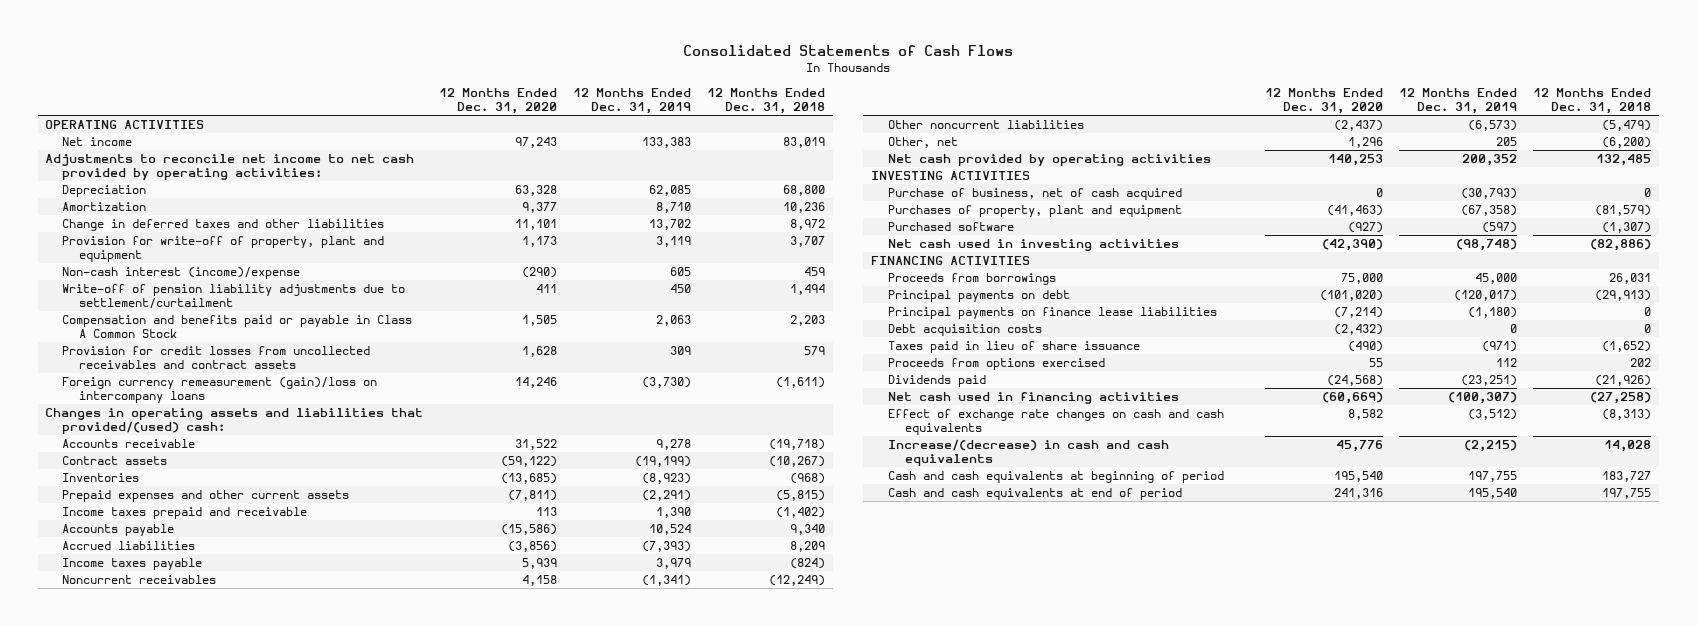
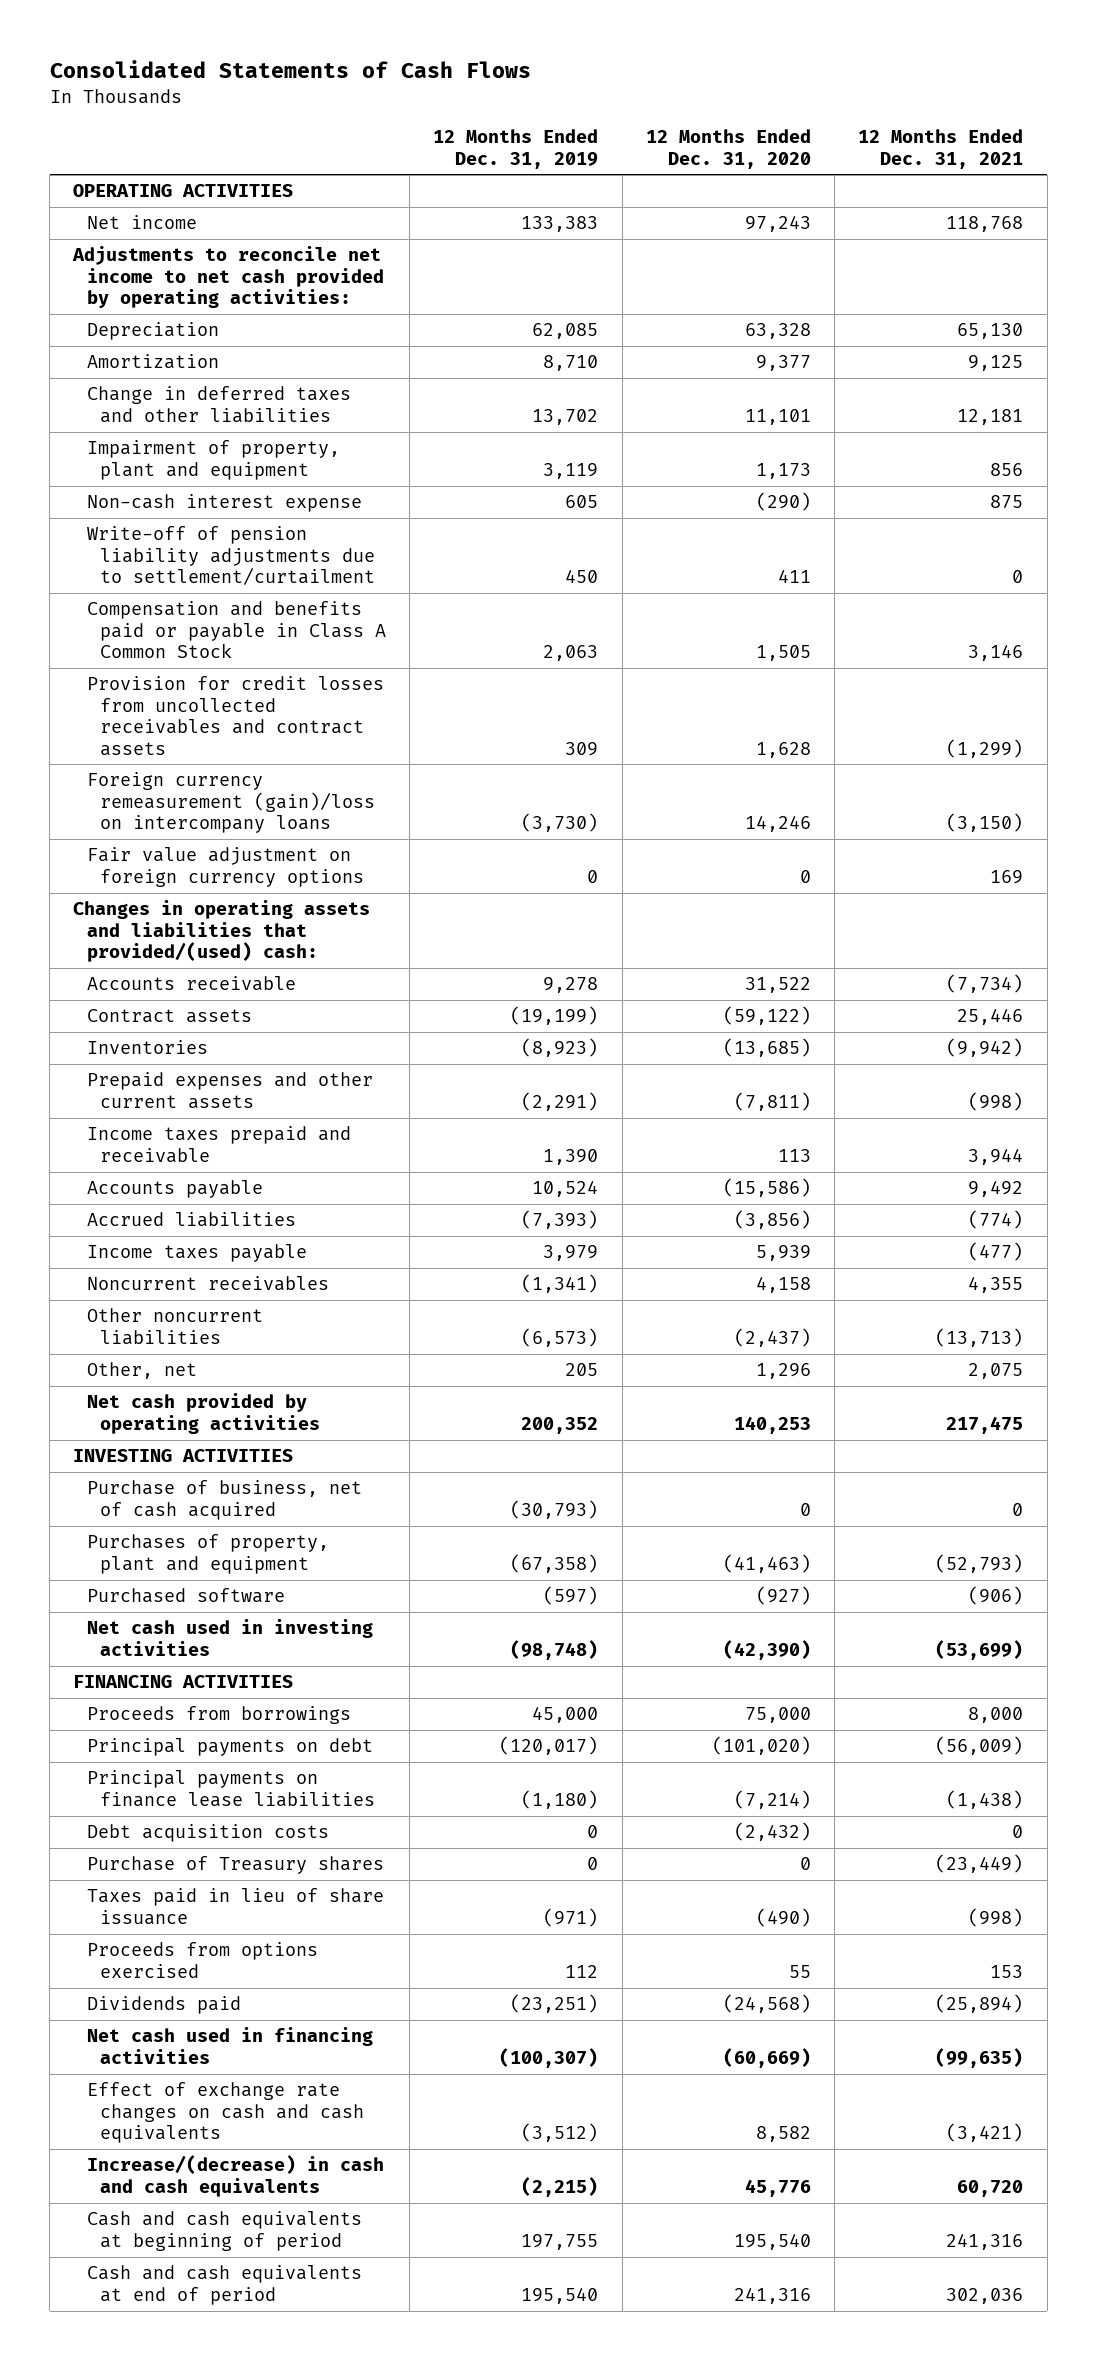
- | 12 Months Ended Dec. 31, 2020 | 12 Months Ended Dec. 31, 2019 | 12 Months Ended Dec. 31, 2018
+ | 12 Months Ended Dec. 31, 2019 | 12 Months Ended Dec. 31, 2020 | 12 Months Ended Dec. 31, 2021
- Provision for write-off of property, plant and equipment | 1,173 | 3,119 | 3,707
- Non-cash interest (income)/expense | (290) | 605 | 459
+ Impairment of property, plant and equipment | 3,119 | 1,173 | 856
+ Non-cash interest expense | 605 | (290) | 875
+ Fair value adjustment on foreign currency options | 0 | 0 | 169
+ Purchase of Treasury shares | 0 | 0 | (23,449)

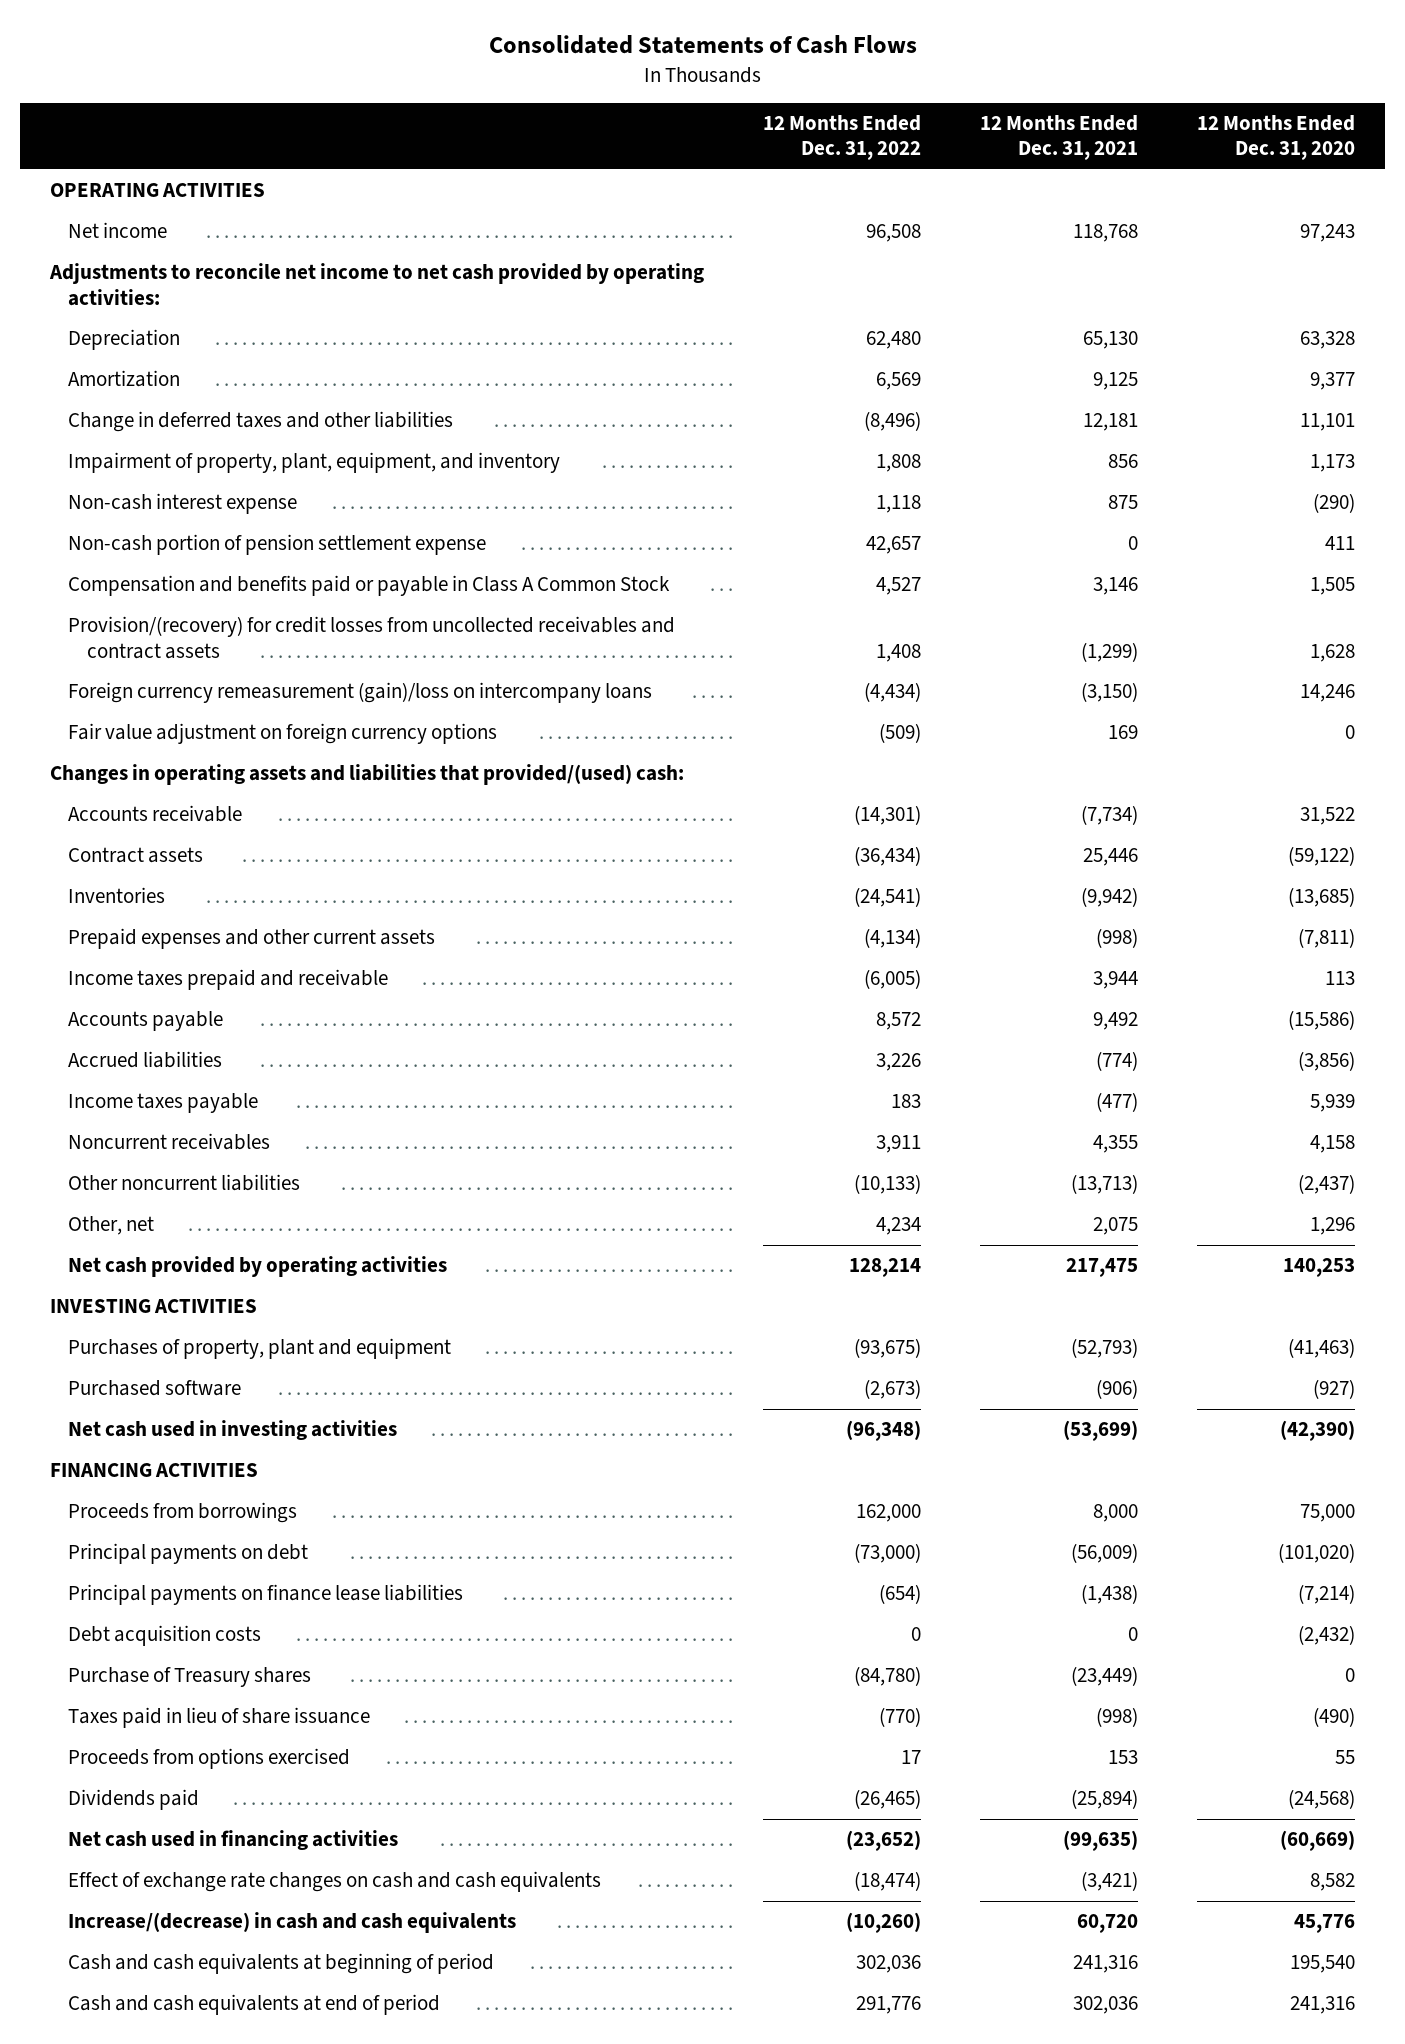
- | 12 Months Ended Dec. 31, 2019 | 12 Months Ended Dec. 31, 2020 | 12 Months Ended Dec. 31, 2021
+ | 12 Months Ended Dec. 31, 2022 | 12 Months Ended Dec. 31, 2021 | 12 Months Ended Dec. 31, 2020
- Impairment of property, plant and equipment | 3,119 | 1,173 | 856
+ Impairment of property, plant, equipment, and inventory | 1,808 | 856 | 1,173
- Write-off of pension liability adjustments due to settlement/curtailment | 450 | 411 | 0
+ Non-cash portion of pension settlement expense | 42,657 | 0 | 411
- Provision for credit losses from uncollected receivables and contract assets | 309 | 1,628 | (1,299)
+ Provision/(recovery) for credit losses from uncollected receivables and contract assets | 1,408 | (1,299) | 1,628
- Purchase of business, net of cash acquired | (30,793) | 0 | 0

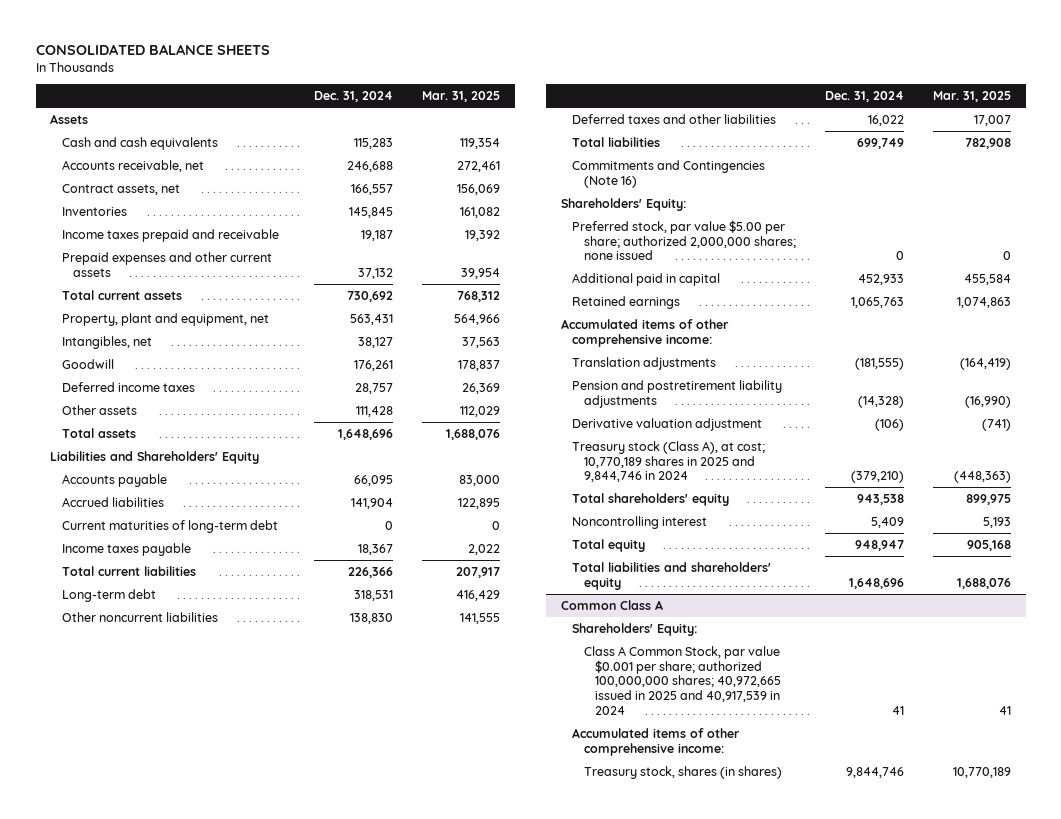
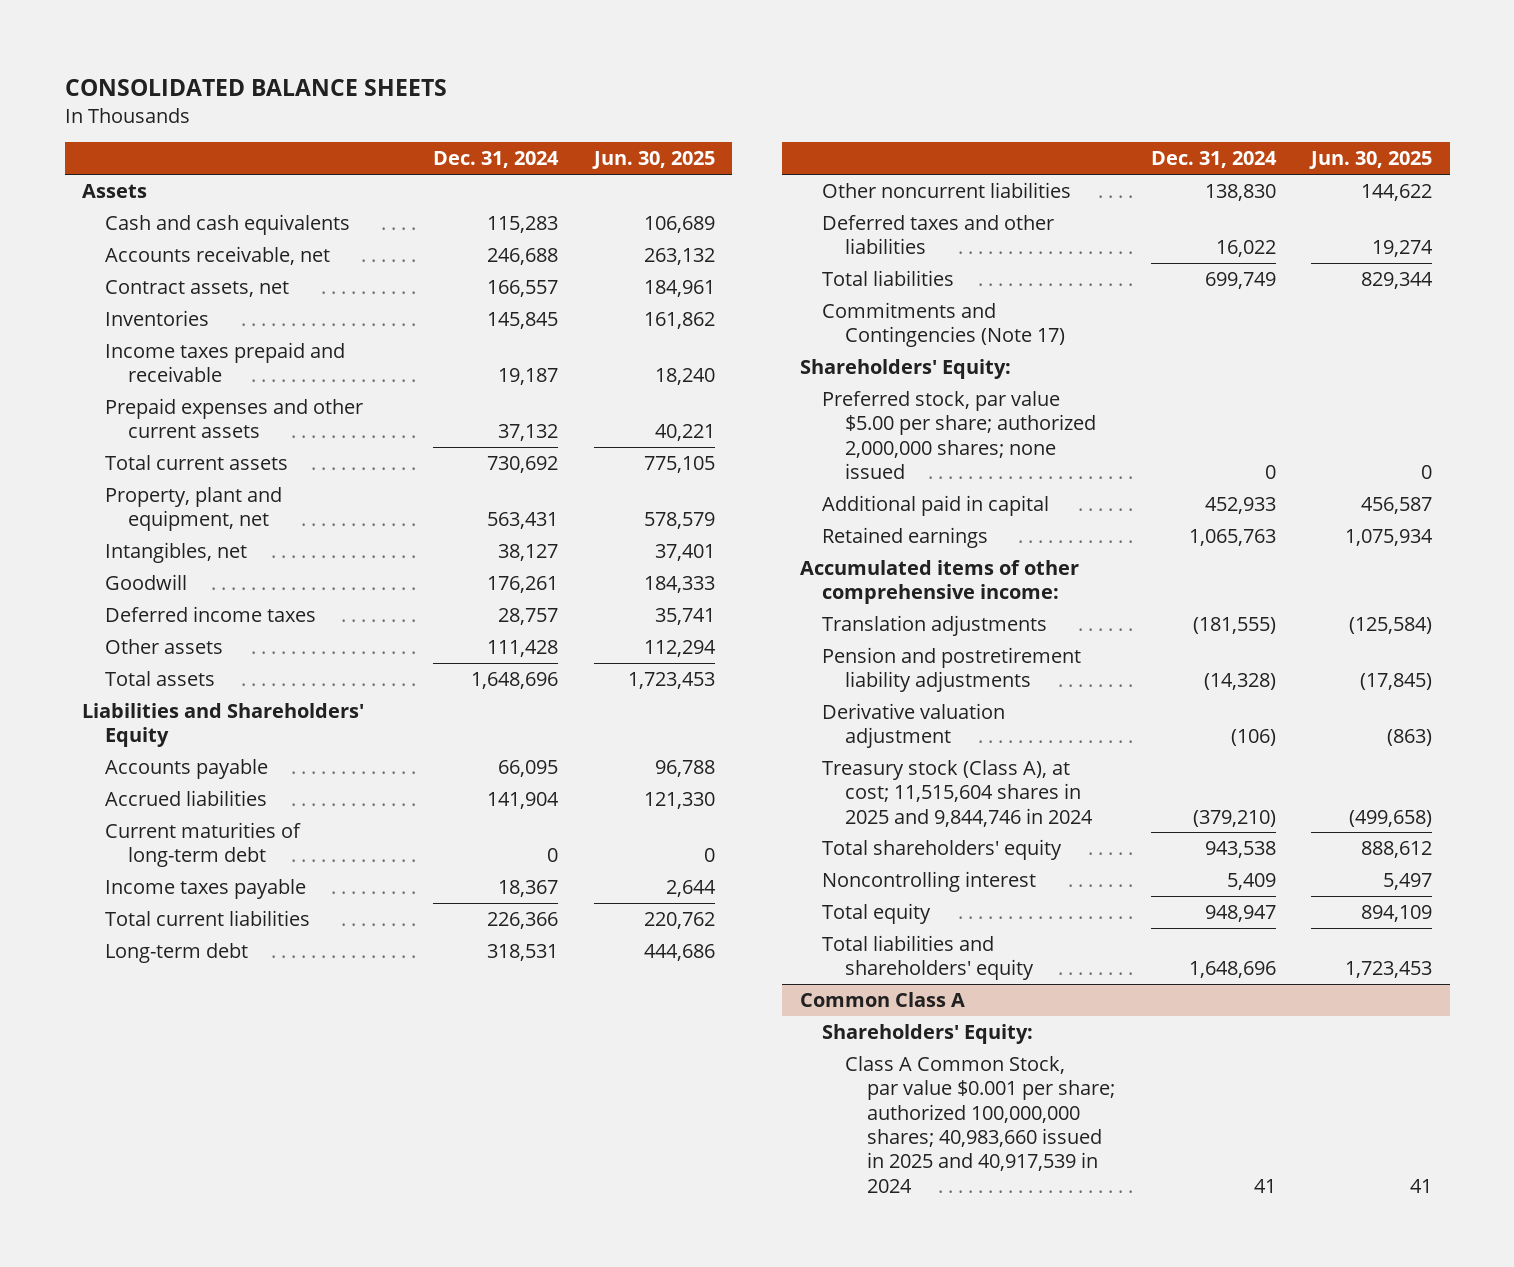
- | Dec. 31, 2024 | Mar. 31, 2025
+ | Dec. 31, 2024 | Jun. 30, 2025
- Commitments and Contingencies (Note 16)
+ Commitments and Contingencies (Note 17)
- Treasury stock (Class A), at cost; 10,770,189 shares in 2025 and 9,844,746 in 2024 | (379,210) | (448,363)
+ Treasury stock (Class A), at cost; 11,515,604 shares in 2025 and 9,844,746 in 2024 | (379,210) | (499,658)
@ Common Class A
- Class A Common Stock, par value $0.001 per share; authorized 100,000,000 shares; 40,972,665 issued in 2025 and 40,917,539 in 2024 | 41 | 41
- Accumulated items of other comprehensive income:
- Treasury stock, shares (in shares) | 9,844,746 | 10,770,189
+ Class A Common Stock, par value $0.001 per share; authorized 100,000,000 shares; 40,983,660 issued in 2025 and 40,917,539 in 2024 | 41 | 41

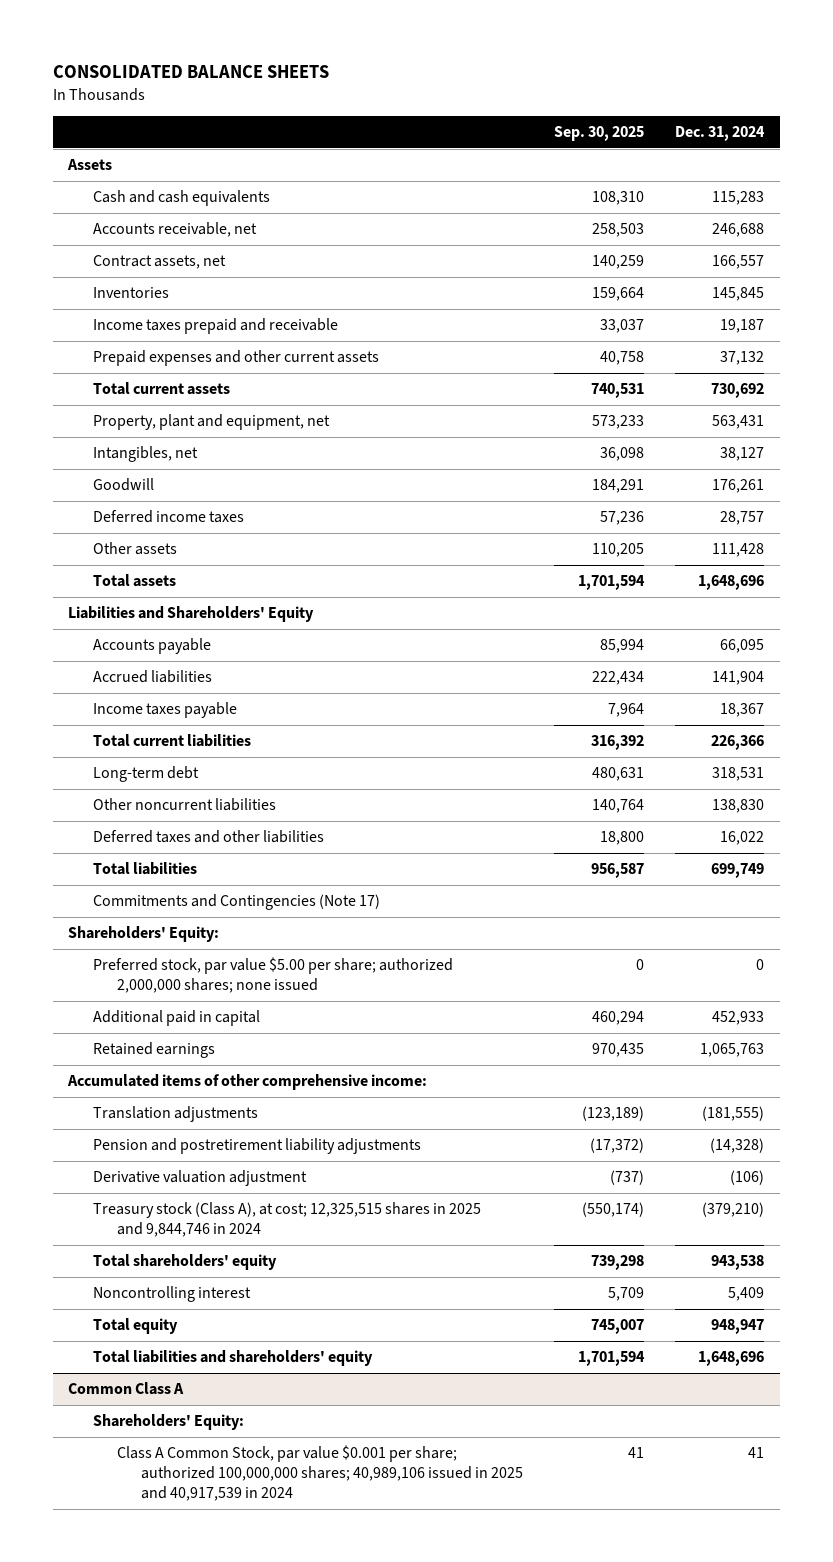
- | Dec. 31, 2024 | Jun. 30, 2025
+ | Sep. 30, 2025 | Dec. 31, 2024
- Current maturities of long-term debt | 0 | 0
- Treasury stock (Class A), at cost; 11,515,604 shares in 2025 and 9,844,746 in 2024 | (379,210) | (499,658)
+ Treasury stock (Class A), at cost; 12,325,515 shares in 2025 and 9,844,746 in 2024 | (550,174) | (379,210)
@ Common Class A
- Class A Common Stock, par value $0.001 per share; authorized 100,000,000 shares; 40,983,660 issued in 2025 and 40,917,539 in 2024 | 41 | 41
+ Class A Common Stock, par value $0.001 per share; authorized 100,000,000 shares; 40,989,106 issued in 2025 and 40,917,539 in 2024 | 41 | 41

